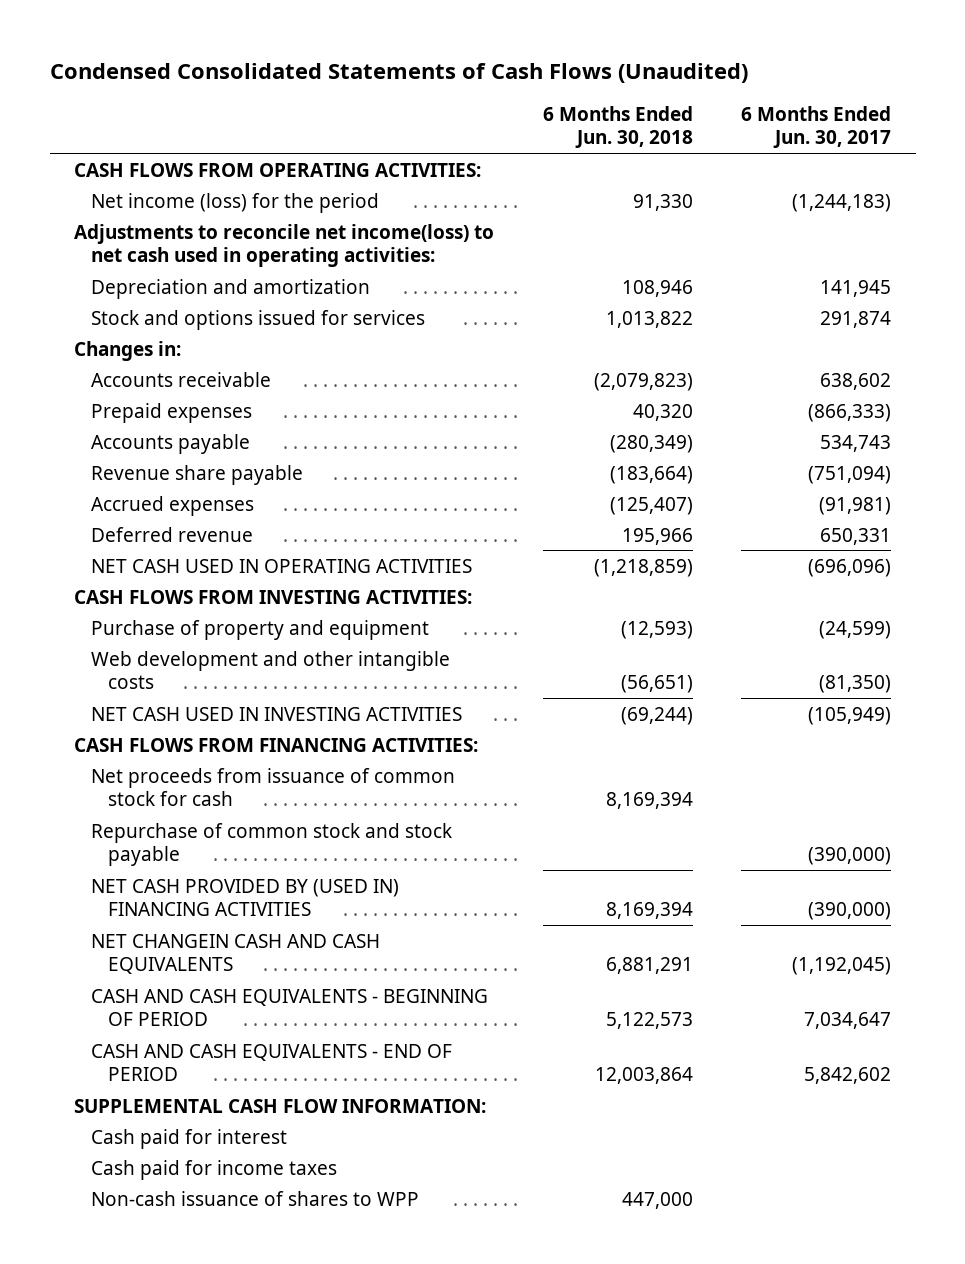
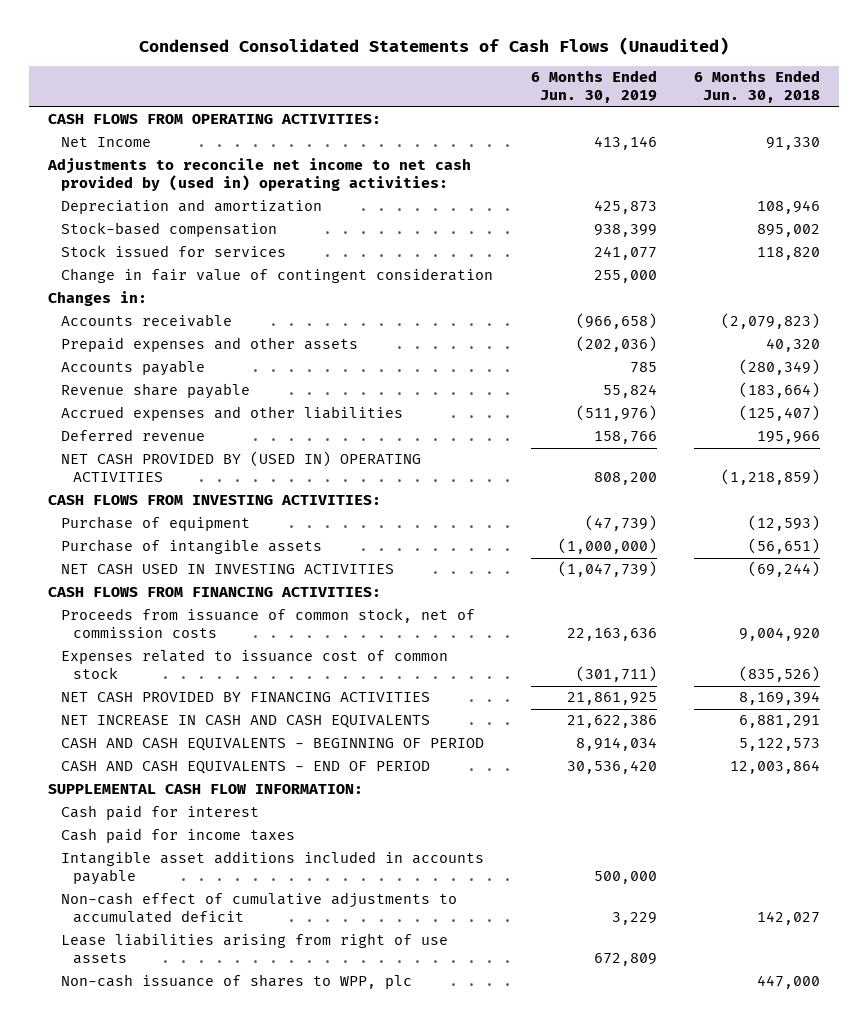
- | 6 Months Ended Jun. 30, 2018 | 6 Months Ended Jun. 30, 2017
+ | 6 Months Ended Jun. 30, 2019 | 6 Months Ended Jun. 30, 2018
- Net income (loss) for the period | 91,330 | (1,244,183)
- Adjustments to reconcile net income(loss) to net cash used in operating activities:
+ Net Income | 413,146 | 91,330
+ Adjustments to reconcile net income to net cash provided by (used in) operating activities:
- Stock and options issued for services | 1,013,822 | 291,874
+ Stock-based compensation | 938,399 | 895,002
+ Stock issued for services | 241,077 | 118,820
+ Change in fair value of contingent consideration | 255,000 |
- Prepaid expenses | 40,320 | (866,333)
+ Prepaid expenses and other assets | (202,036) | 40,320
- Accrued expenses | (125,407) | (91,981)
+ Accrued expenses and other liabilities | (511,976) | (125,407)
- NET CASH USED IN OPERATING ACTIVITIES | (1,218,859) | (696,096)
+ NET CASH PROVIDED BY (USED IN) OPERATING ACTIVITIES | 808,200 | (1,218,859)
- Purchase of property and equipment | (12,593) | (24,599)
- Web development and other intangible costs | (56,651) | (81,350)
+ Purchase of equipment | (47,739) | (12,593)
+ Purchase of intangible assets | (1,000,000) | (56,651)
- Net proceeds from issuance of common stock for cash | 8,169,394 |
- Repurchase of common stock and stock payable | | (390,000)
- NET CASH PROVIDED BY (USED IN) FINANCING ACTIVITIES | 8,169,394 | (390,000)
- NET CHANGEIN CASH AND CASH EQUIVALENTS | 6,881,291 | (1,192,045)
+ Proceeds from issuance of common stock, net of commission costs | 22,163,636 | 9,004,920
+ Expenses related to issuance cost of common stock | (301,711) | (835,526)
+ NET CASH PROVIDED BY FINANCING ACTIVITIES | 21,861,925 | 8,169,394
+ NET INCREASE IN CASH AND CASH EQUIVALENTS | 21,622,386 | 6,881,291
- Non-cash issuance of shares to WPP | 447,000 |
+ Intangible asset additions included in accounts payable | 500,000 |
+ Non-cash effect of cumulative adjustments to accumulated deficit | 3,229 | 142,027
+ Lease liabilities arising from right of use assets | 672,809 |
+ Non-cash issuance of shares to WPP, plc | | 447,000

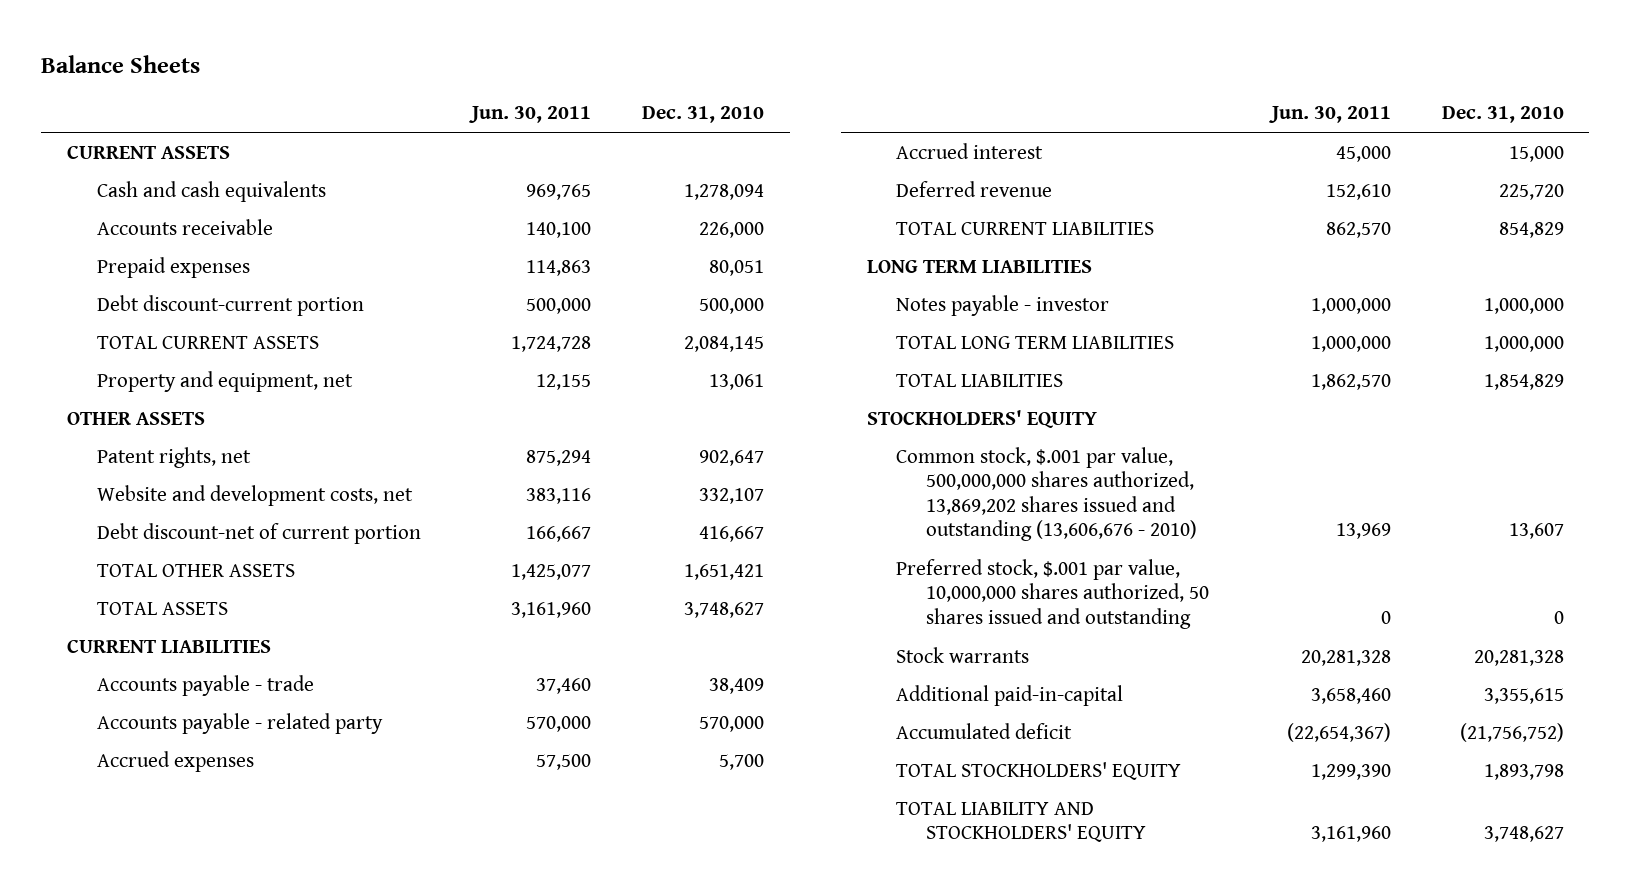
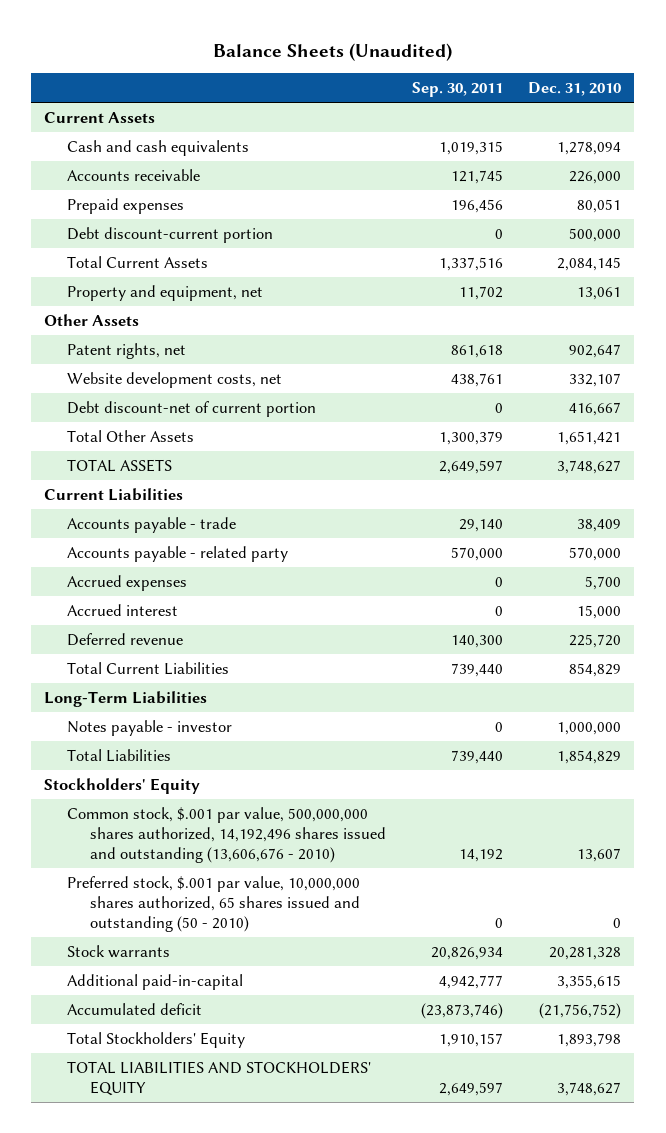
- Balance Sheets
+ Balance Sheets (Unaudited)
- | Jun. 30, 2011 | Dec. 31, 2010
+ | Sep. 30, 2011 | Dec. 31, 2010
- CURRENT ASSETS
+ Current Assets
- TOTAL CURRENT ASSETS | 1,724,728 | 2,084,145
+ Total Current Assets | 1,337,516 | 2,084,145
- OTHER ASSETS
+ Other Assets
- Website and development costs, net | 383,116 | 332,107
+ Website development costs, net | 438,761 | 332,107
- TOTAL OTHER ASSETS | 1,425,077 | 1,651,421
+ Total Other Assets | 1,300,379 | 1,651,421
- CURRENT LIABILITIES
+ Current Liabilities
- TOTAL CURRENT LIABILITIES | 862,570 | 854,829
- LONG TERM LIABILITIES
+ Total Current Liabilities | 739,440 | 854,829
+ Long-Term Liabilities
- TOTAL LONG TERM LIABILITIES | 1,000,000 | 1,000,000
- TOTAL LIABILITIES | 1,862,570 | 1,854,829
- STOCKHOLDERS' EQUITY
- Common stock, $.001 par value, 500,000,000 shares authorized, 13,869,202 shares issued and outstanding (13,606,676 - 2010) | 13,969 | 13,607
- Preferred stock, $.001 par value, 10,000,000 shares authorized, 50 shares issued and outstanding | 0 | 0
+ Total Liabilities | 739,440 | 1,854,829
+ Stockholders' Equity
+ Common stock, $.001 par value, 500,000,000 shares authorized, 14,192,496 shares issued and outstanding (13,606,676 - 2010) | 14,192 | 13,607
+ Preferred stock, $.001 par value, 10,000,000 shares authorized, 65 shares issued and outstanding (50 - 2010) | 0 | 0
- TOTAL STOCKHOLDERS' EQUITY | 1,299,390 | 1,893,798
- TOTAL LIABILITY AND STOCKHOLDERS' EQUITY | 3,161,960 | 3,748,627
+ Total Stockholders' Equity | 1,910,157 | 1,893,798
+ TOTAL LIABILITIES AND STOCKHOLDERS' EQUITY | 2,649,597 | 3,748,627

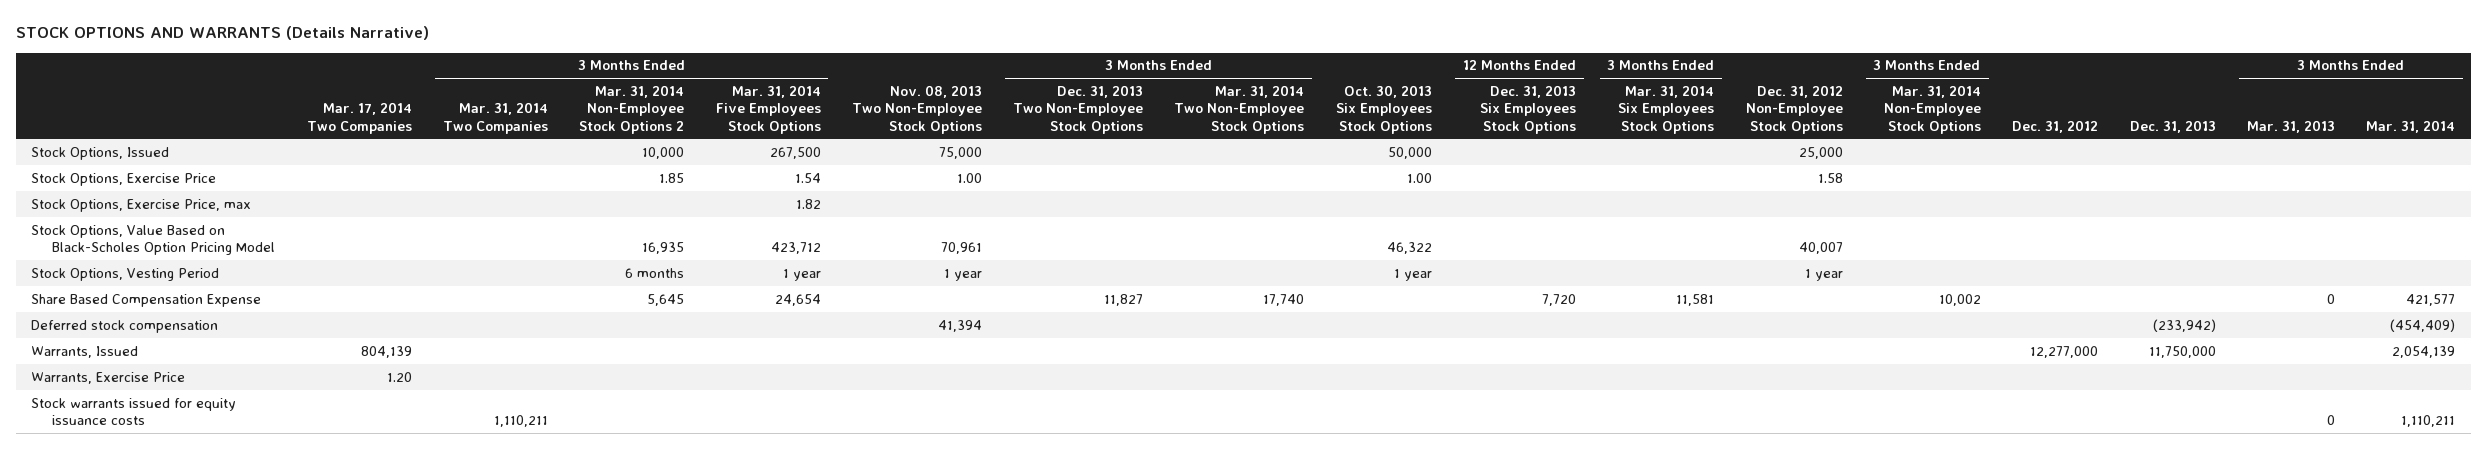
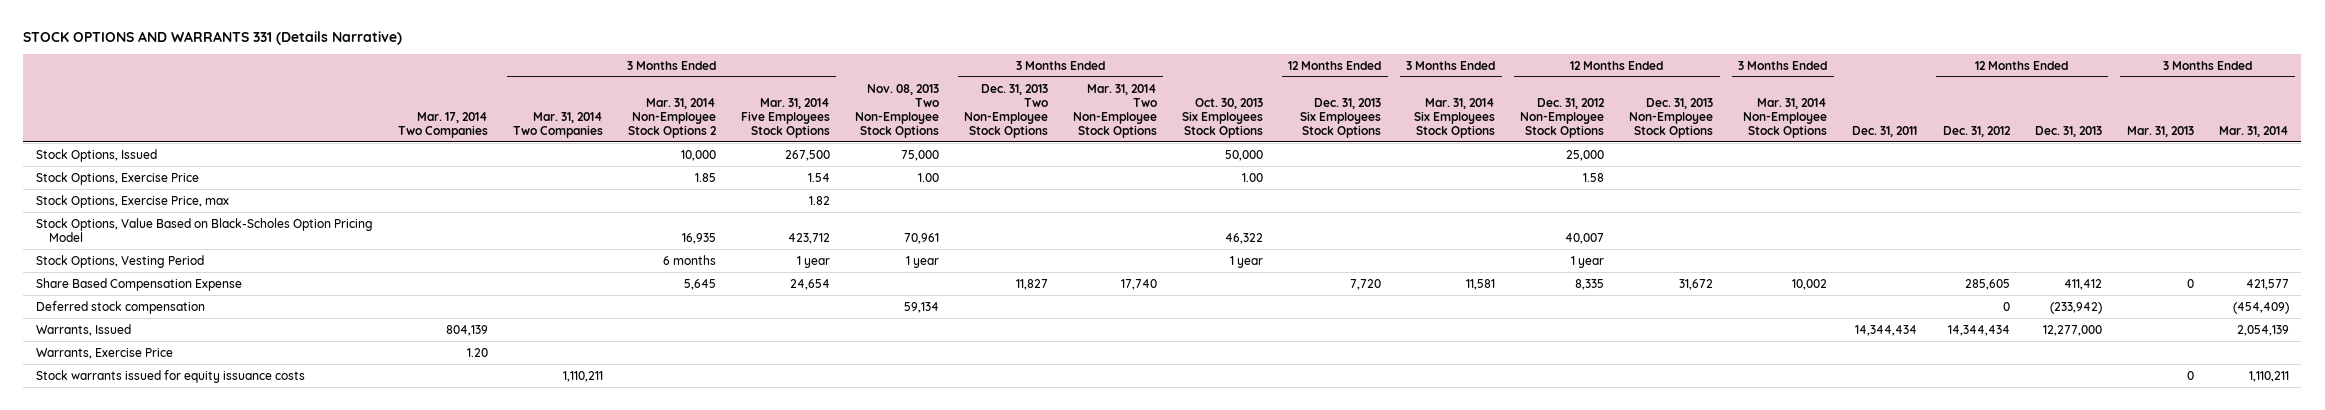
- STOCK OPTIONS AND WARRANTS (Details Narrative)
+ STOCK OPTIONS AND WARRANTS 331 (Details Narrative)
- | Mar. 17, 2014 Two Companies | 3 Months Ended Mar. 31, 2014 Two Companies | 3 Months Ended Mar. 31, 2014 Non-Employee Stock Options 2 | 3 Months Ended Mar. 31, 2014 Five Employees Stock Options | Nov. 08, 2013 Two Non-Employee Stock Options | 3 Months Ended Dec. 31, 2013 Two Non-Employee Stock Options | 3 Months Ended Mar. 31, 2014 Two Non-Employee Stock Options | Oct. 30, 2013 Six Employees Stock Options | 12 Months Ended Dec. 31, 2013 Six Employees Stock Options | 3 Months Ended Mar. 31, 2014 Six Employees Stock Options | Dec. 31, 2012 Non-Employee Stock Options | 3 Months Ended Mar. 31, 2014 Non-Employee Stock Options | Dec. 31, 2012 | Dec. 31, 2013 | 3 Months Ended Mar. 31, 2013 | 3 Months Ended Mar. 31, 2014
+ | Mar. 17, 2014 Two Companies | 3 Months Ended Mar. 31, 2014 Two Companies | 3 Months Ended Mar. 31, 2014 Non-Employee Stock Options 2 | 3 Months Ended Mar. 31, 2014 Five Employees Stock Options | Nov. 08, 2013 Two Non-Employee Stock Options | 3 Months Ended Dec. 31, 2013 Two Non-Employee Stock Options | 3 Months Ended Mar. 31, 2014 Two Non-Employee Stock Options | Oct. 30, 2013 Six Employees Stock Options | 12 Months Ended Dec. 31, 2013 Six Employees Stock Options | 3 Months Ended Mar. 31, 2014 Six Employees Stock Options | 12 Months Ended Dec. 31, 2012 Non-Employee Stock Options | 12 Months Ended Dec. 31, 2013 Non-Employee Stock Options | 3 Months Ended Mar. 31, 2014 Non-Employee Stock Options | Dec. 31, 2011 | 12 Months Ended Dec. 31, 2012 | 12 Months Ended Dec. 31, 2013 | 3 Months Ended Mar. 31, 2013 | 3 Months Ended Mar. 31, 2014
- Deferred stock compensation | | | | | 41,394 | | | | | | | | | (233,942) | | (454,409)
+ Deferred stock compensation | | | | | 59,134 | | | | | | | | | | 0 | (233,942) | | (454,409)

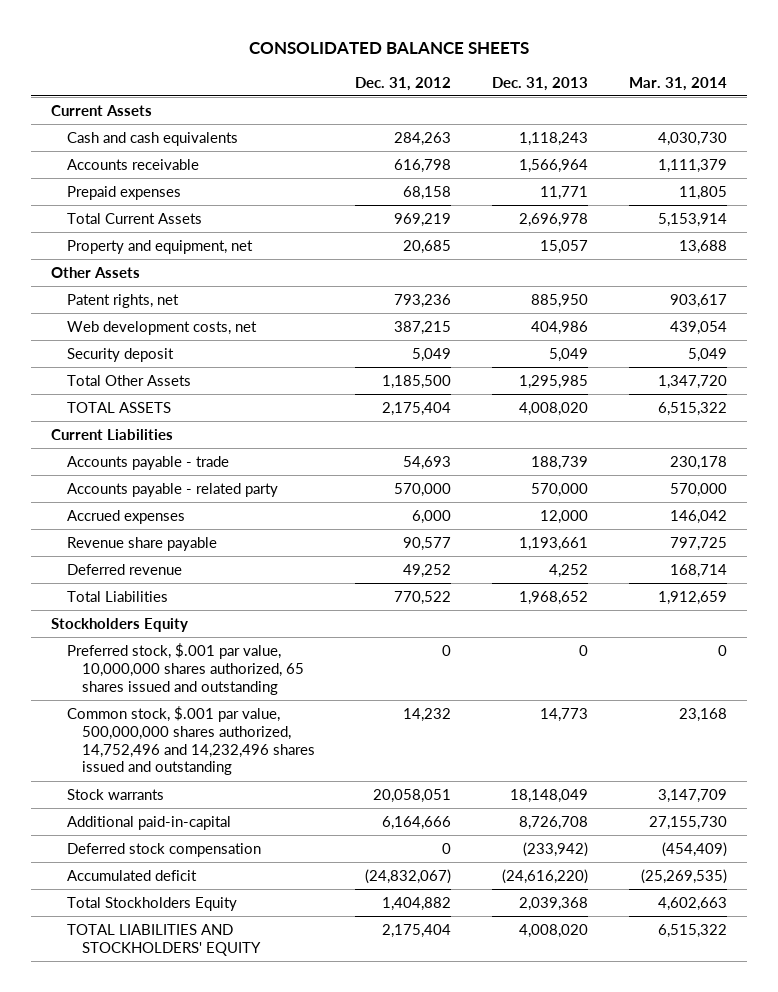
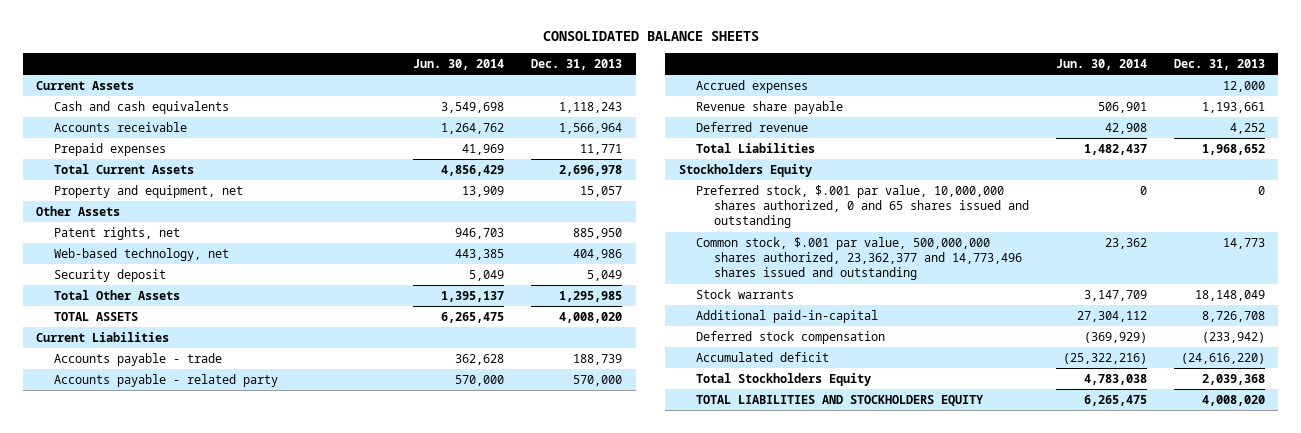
- | Dec. 31, 2012 | Dec. 31, 2013 | Mar. 31, 2014
+ | Jun. 30, 2014 | Dec. 31, 2013
- Web development costs, net | 387,215 | 404,986 | 439,054
+ Web-based technology, net | 443,385 | 404,986
- Preferred stock, $.001 par value, 10,000,000 shares authorized, 65 shares issued and outstanding | 0 | 0 | 0
- Common stock, $.001 par value, 500,000,000 shares authorized, 14,752,496 and 14,232,496 shares issued and outstanding | 14,232 | 14,773 | 23,168
+ Preferred stock, $.001 par value, 10,000,000 shares authorized, 0 and 65 shares issued and outstanding | 0 | 0
+ Common stock, $.001 par value, 500,000,000 shares authorized, 23,362,377 and 14,773,496 shares issued and outstanding | 23,362 | 14,773
- TOTAL LIABILITIES AND STOCKHOLDERS' EQUITY | 2,175,404 | 4,008,020 | 6,515,322
+ TOTAL LIABILITIES AND STOCKHOLDERS EQUITY | 6,265,475 | 4,008,020

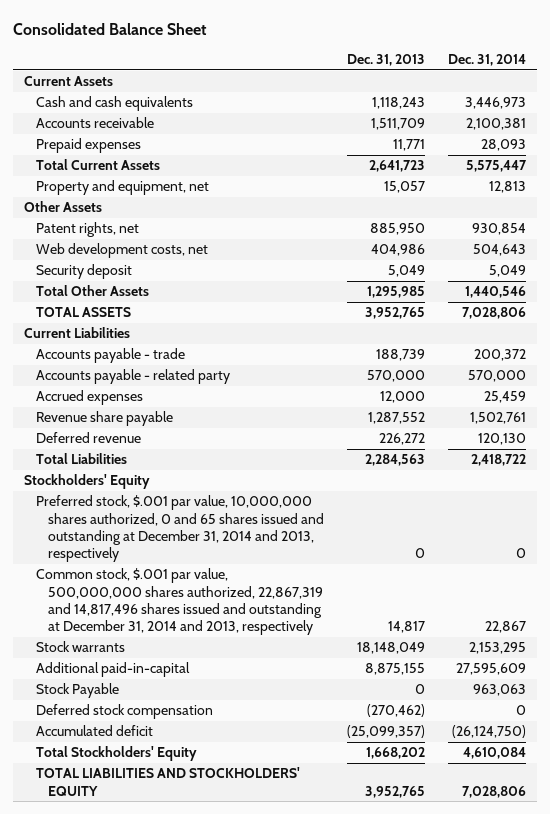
- CONSOLIDATED BALANCE SHEETS
+ Consolidated Balance Sheet
- | Jun. 30, 2014 | Dec. 31, 2013
+ | Dec. 31, 2013 | Dec. 31, 2014
- Accounts receivable | 1,264,762 | 1,566,964
+ Accounts receivable | 1,511,709 | 2,100,381
- Total Current Assets | 4,856,429 | 2,696,978
+ Total Current Assets | 2,641,723 | 5,575,447
- Web-based technology, net | 443,385 | 404,986
+ Web development costs, net | 404,986 | 504,643
- TOTAL ASSETS | 6,265,475 | 4,008,020
+ TOTAL ASSETS | 3,952,765 | 7,028,806
- Revenue share payable | 506,901 | 1,193,661
- Deferred revenue | 42,908 | 4,252
- Total Liabilities | 1,482,437 | 1,968,652
- Stockholders Equity
- Preferred stock, $.001 par value, 10,000,000 shares authorized, 0 and 65 shares issued and outstanding | 0 | 0
- Common stock, $.001 par value, 500,000,000 shares authorized, 23,362,377 and 14,773,496 shares issued and outstanding | 23,362 | 14,773
+ Revenue share payable | 1,287,552 | 1,502,761
+ Deferred revenue | 226,272 | 120,130
+ Total Liabilities | 2,284,563 | 2,418,722
+ Stockholders' Equity
+ Preferred stock, $.001 par value, 10,000,000 shares authorized, 0 and 65 shares issued and outstanding at December 31, 2014 and 2013, respectively | 0 | 0
+ Common stock, $.001 par value, 500,000,000 shares authorized, 22,867,319 and 14,817,496 shares issued and outstanding at December 31, 2014 and 2013, respectively | 14,817 | 22,867
- Additional paid-in-capital | 27,304,112 | 8,726,708
- Deferred stock compensation | (369,929) | (233,942)
- Accumulated deficit | (25,322,216) | (24,616,220)
- Total Stockholders Equity | 4,783,038 | 2,039,368
- TOTAL LIABILITIES AND STOCKHOLDERS EQUITY | 6,265,475 | 4,008,020
+ Additional paid-in-capital | 8,875,155 | 27,595,609
+ Stock Payable | 0 | 963,063
+ Deferred stock compensation | (270,462) | 0
+ Accumulated deficit | (25,099,357) | (26,124,750)
+ Total Stockholders' Equity | 1,668,202 | 4,610,084
+ TOTAL LIABILITIES AND STOCKHOLDERS' EQUITY | 3,952,765 | 7,028,806

